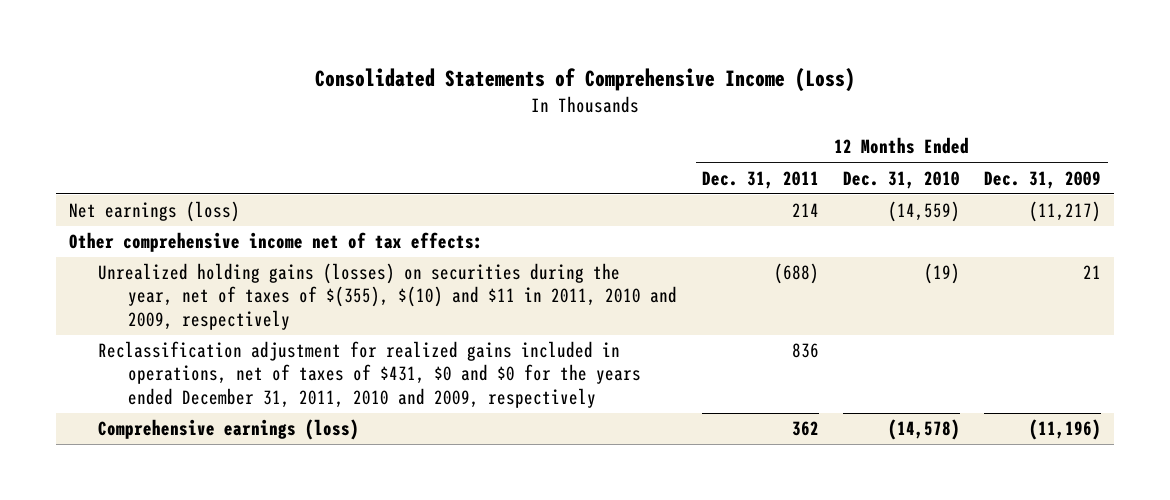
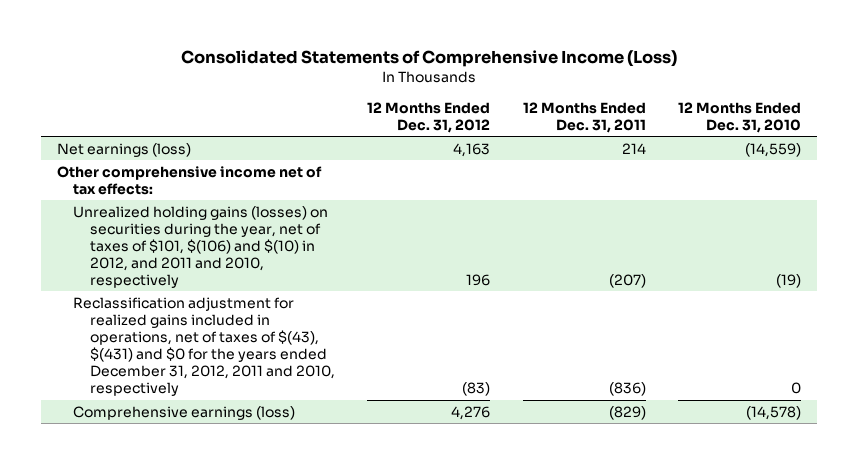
- | 12 Months Ended Dec. 31, 2011 | 12 Months Ended Dec. 31, 2010 | 12 Months Ended Dec. 31, 2009
+ | 12 Months Ended Dec. 31, 2012 | 12 Months Ended Dec. 31, 2011 | 12 Months Ended Dec. 31, 2010
- Unrealized holding gains (losses) on securities during the year, net of taxes of $(355), $(10) and $11 in 2011, 2010 and 2009, respectively | (688) | (19) | 21
- Reclassification adjustment for realized gains included in operations, net of taxes of $431, $0 and $0 for the years ended December 31, 2011, 2010 and 2009, respectively | 836 | |
- Comprehensive earnings (loss) | 362 | (14,578) | (11,196)
+ Unrealized holding gains (losses) on securities during the year, net of taxes of $101, $(106) and $(10) in 2012, and 2011 and 2010, respectively | 196 | (207) | (19)
+ Reclassification adjustment for realized gains included in operations, net of taxes of $(43), $(431) and $0 for the years ended December 31, 2012, 2011 and 2010, respectively | (83) | (836) | 0
+ Comprehensive earnings (loss) | 4,276 | (829) | (14,578)

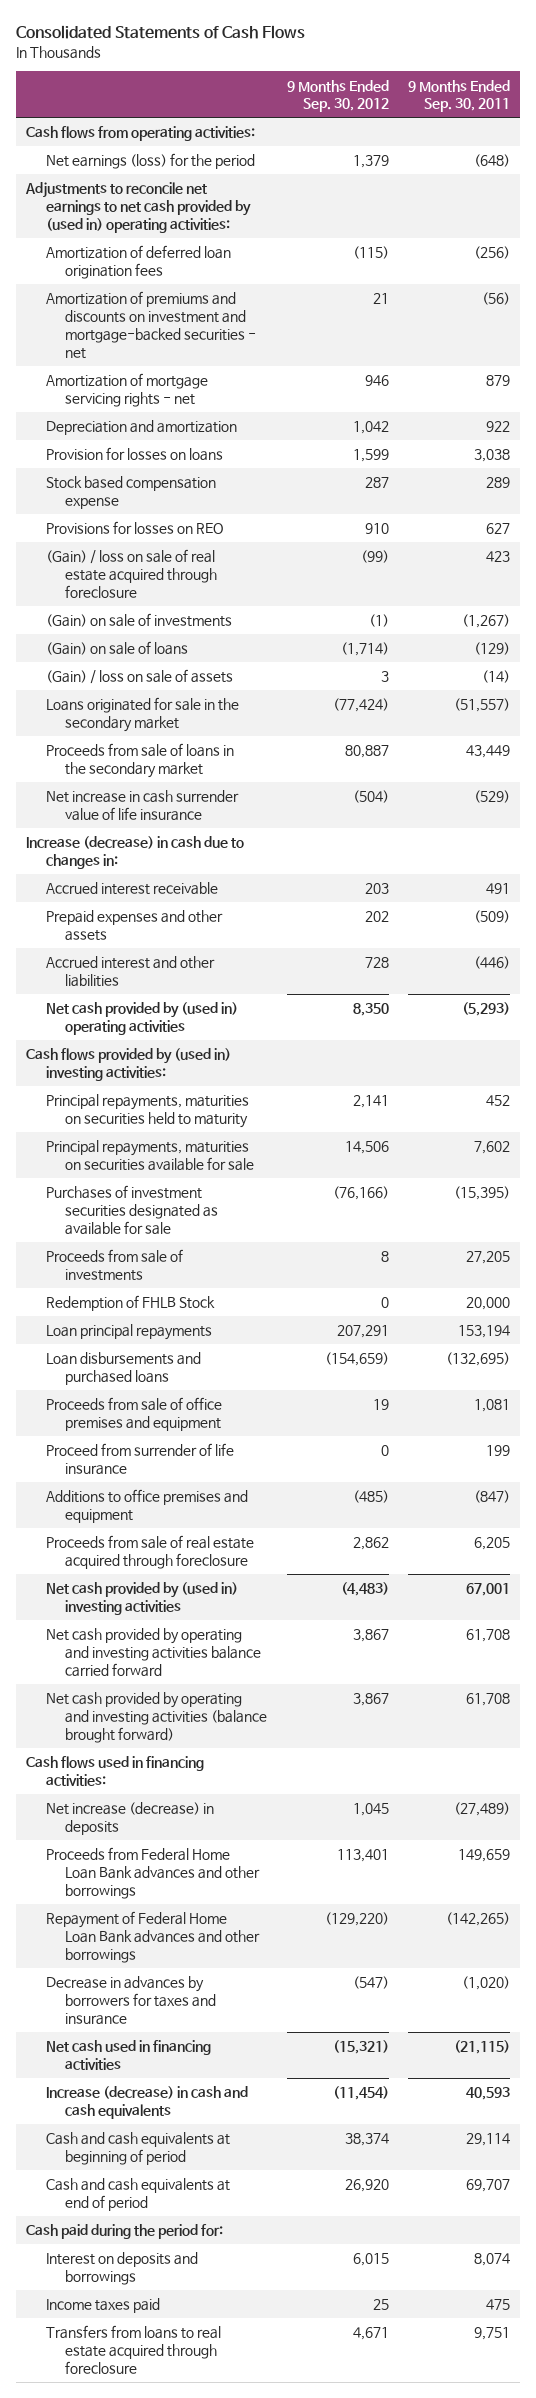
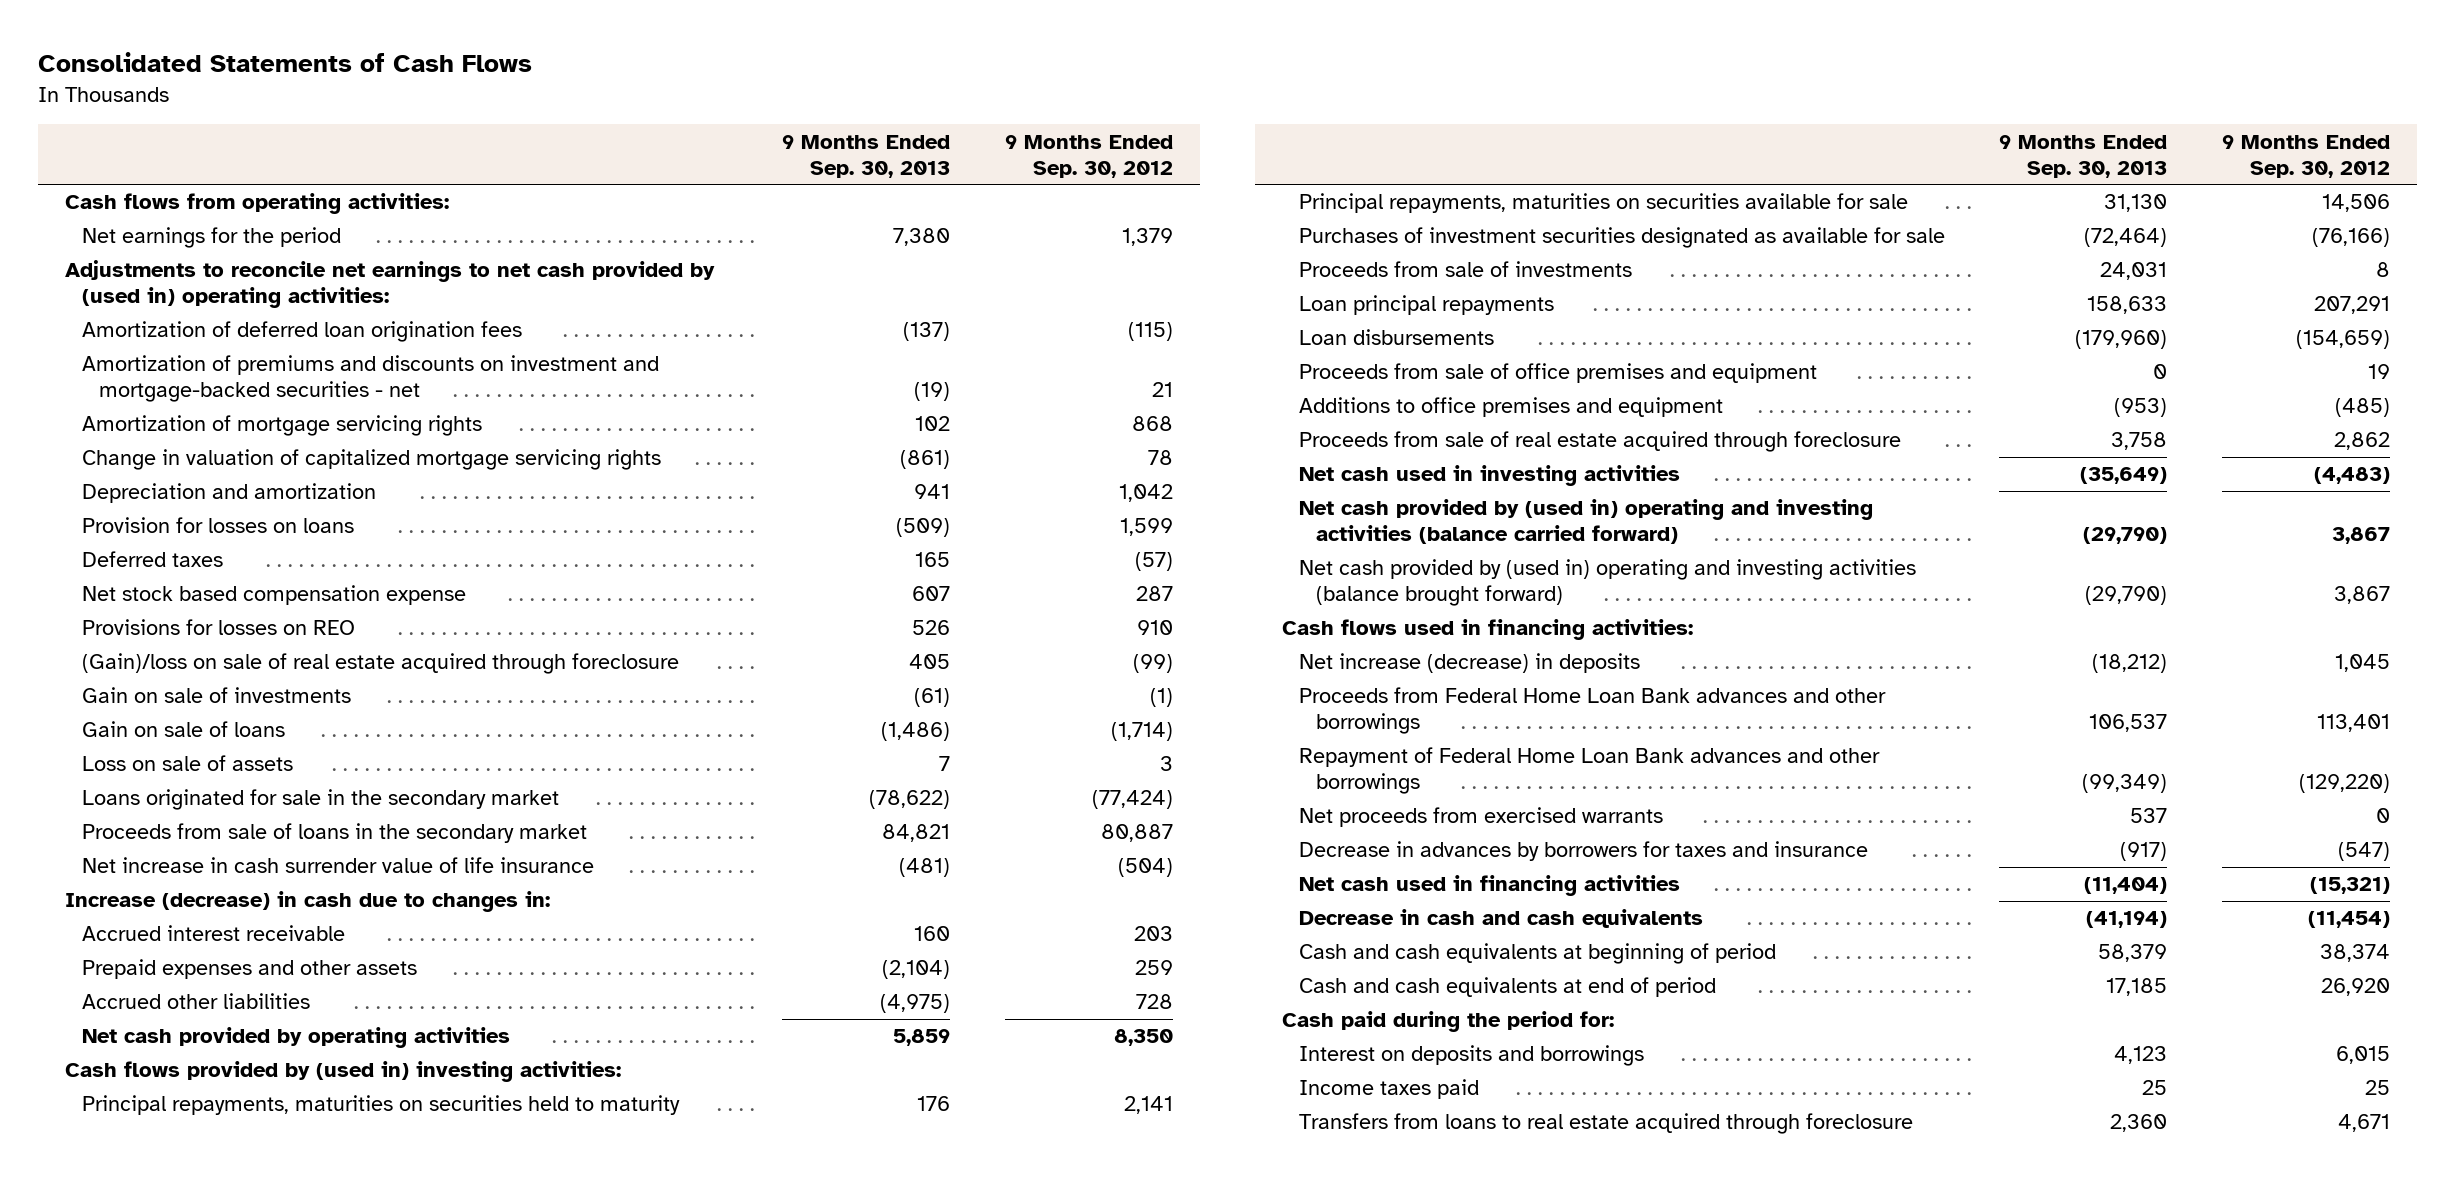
- | 9 Months Ended Sep. 30, 2012 | 9 Months Ended Sep. 30, 2011
+ | 9 Months Ended Sep. 30, 2013 | 9 Months Ended Sep. 30, 2012
- Net earnings (loss) for the period | 1,379 | (648)
+ Net earnings for the period | 7,380 | 1,379
- Amortization of mortgage servicing rights - net | 946 | 879
+ Amortization of mortgage servicing rights | 102 | 868
+ Change in valuation of capitalized mortgage servicing rights | (861) | 78
- Stock based compensation expense | 287 | 289
+ Deferred taxes | 165 | (57)
+ Net stock based compensation expense | 607 | 287
- (Gain) / loss on sale of real estate acquired through foreclosure | (99) | 423
- (Gain) on sale of investments | (1) | (1,267)
- (Gain) on sale of loans | (1,714) | (129)
- (Gain) / loss on sale of assets | 3 | (14)
+ (Gain)/loss on sale of real estate acquired through foreclosure | 405 | (99)
+ Gain on sale of investments | (61) | (1)
+ Gain on sale of loans | (1,486) | (1,714)
+ Loss on sale of assets | 7 | 3
- Prepaid expenses and other assets | 202 | (509)
- Accrued interest and other liabilities | 728 | (446)
- Net cash provided by (used in) operating activities | 8,350 | (5,293)
+ Prepaid expenses and other assets | (2,104) | 259
+ Accrued other liabilities | (4,975) | 728
+ Net cash provided by operating activities | 5,859 | 8,350
- Redemption of FHLB Stock | 0 | 20,000
- Loan disbursements and purchased loans | (154,659) | (132,695)
+ Loan disbursements | (179,960) | (154,659)
- Proceed from surrender of life insurance | 0 | 199
- Net cash provided by (used in) investing activities | (4,483) | 67,001
- Net cash provided by operating and investing activities balance carried forward | 3,867 | 61,708
- Net cash provided by operating and investing activities (balance brought forward) | 3,867 | 61,708
+ Net cash used in investing activities | (35,649) | (4,483)
+ Net cash provided by (used in) operating and investing activities (balance carried forward) | (29,790) | 3,867
+ Net cash provided by (used in) operating and investing activities (balance brought forward) | (29,790) | 3,867
+ Net proceeds from exercised warrants | 537 | 0
- Increase (decrease) in cash and cash equivalents | (11,454) | 40,593
+ Decrease in cash and cash equivalents | (41,194) | (11,454)

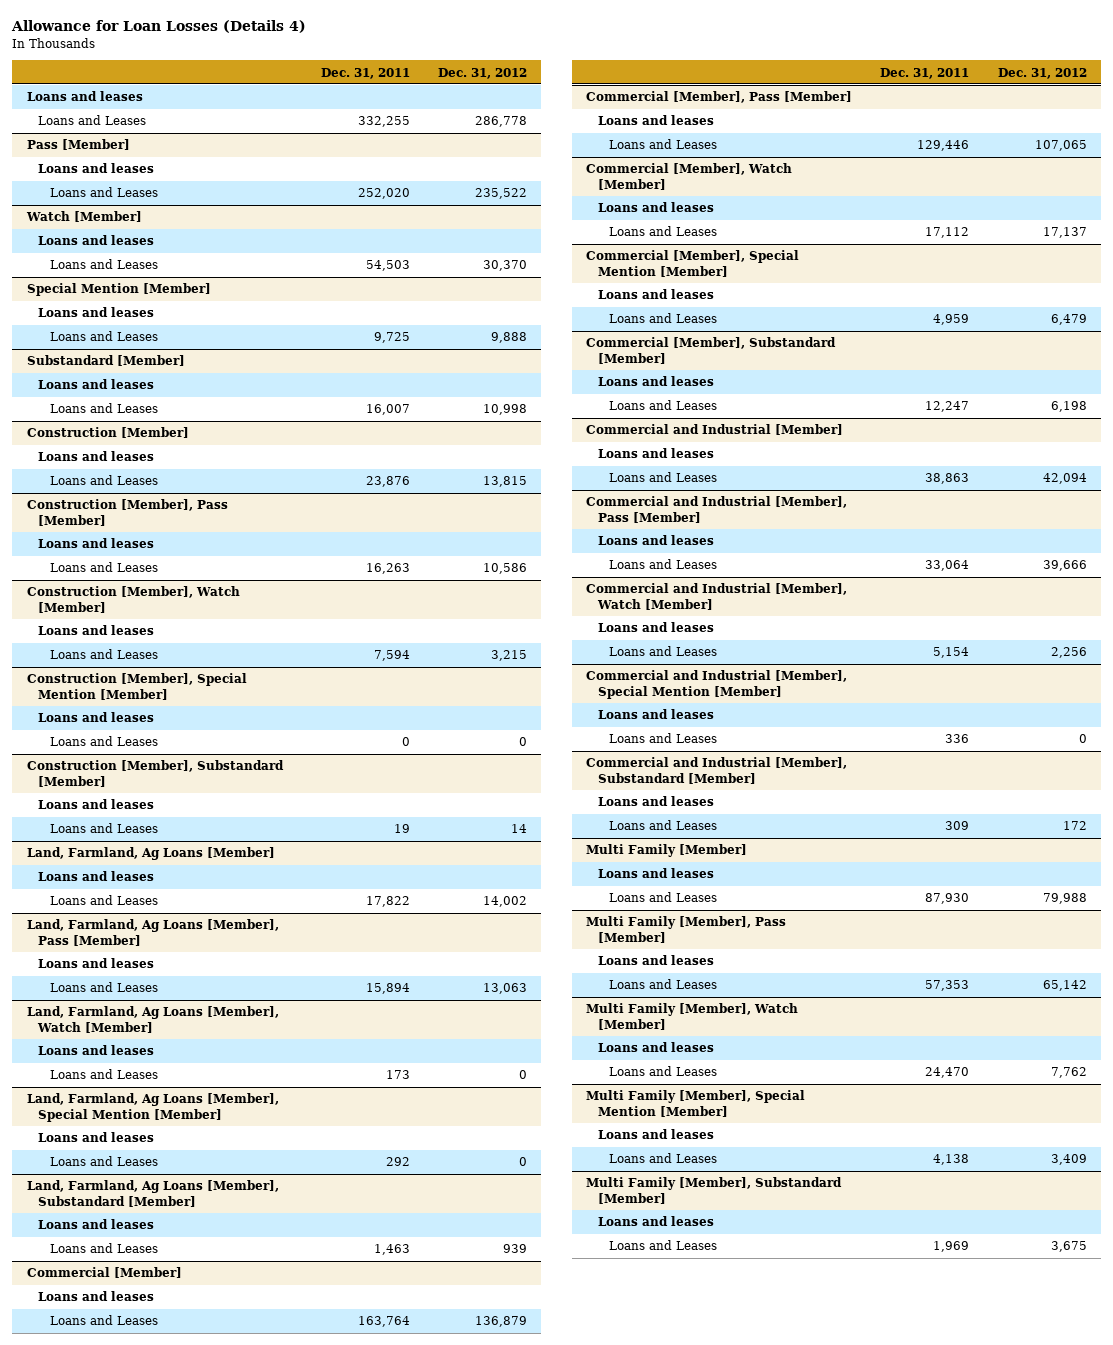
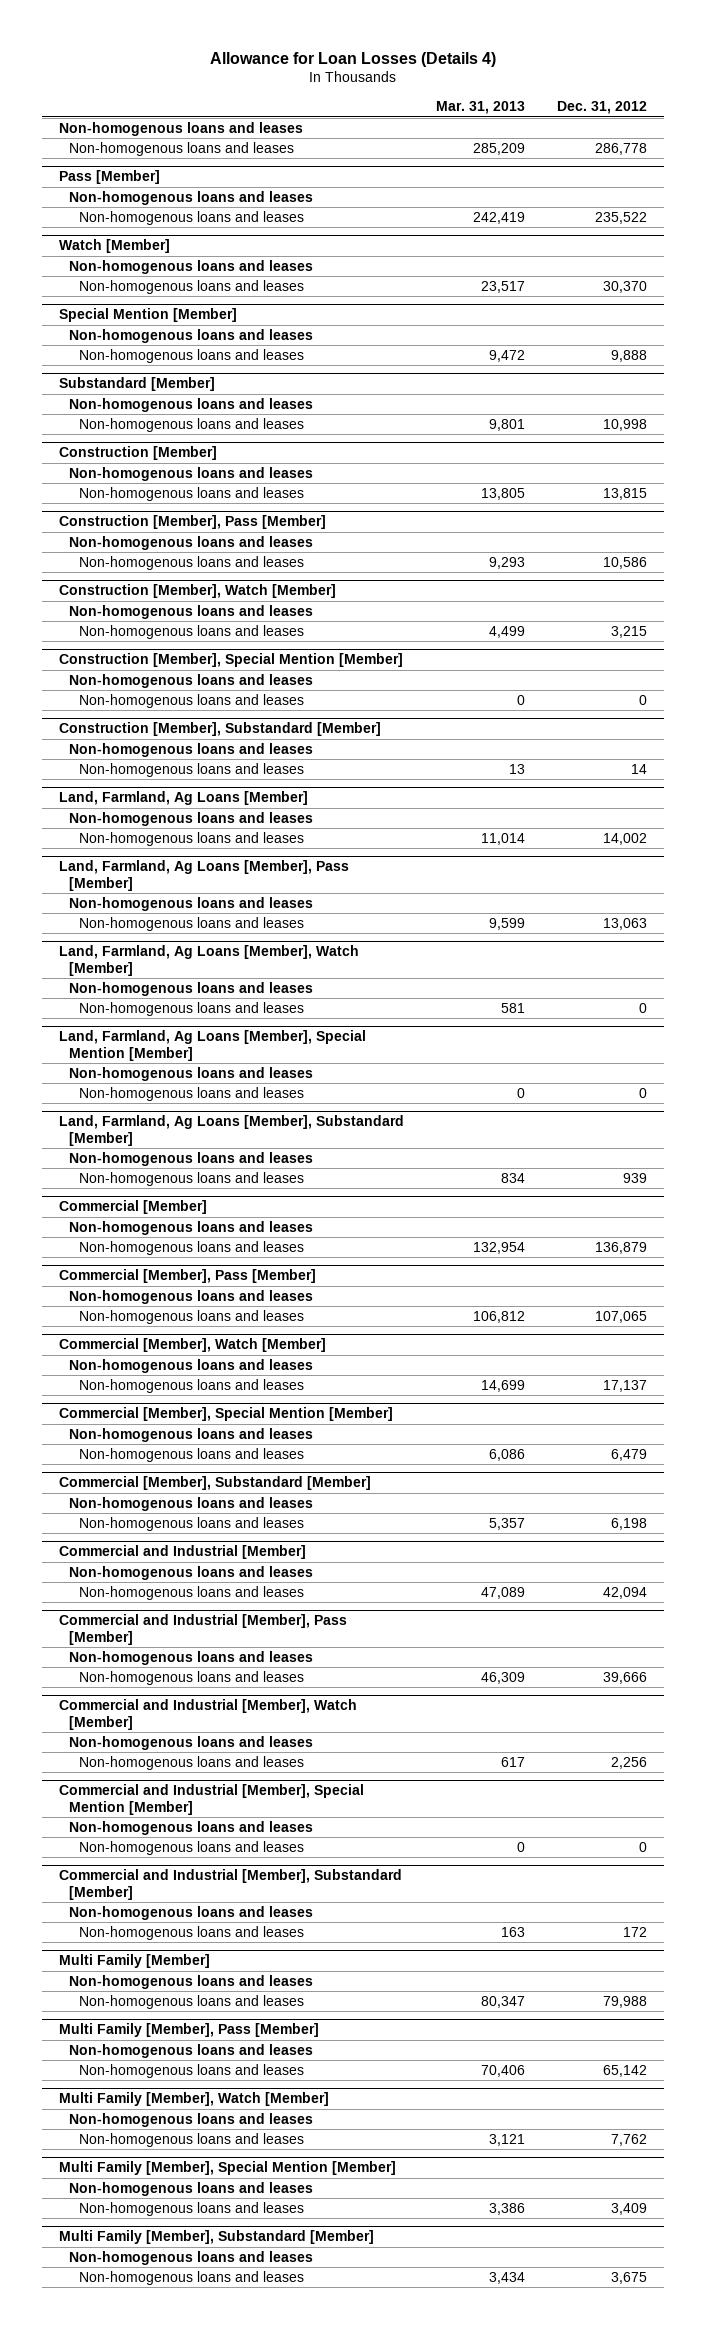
- | Dec. 31, 2011 | Dec. 31, 2012
+ | Mar. 31, 2013 | Dec. 31, 2012
- Loans and leases
- Loans and Leases | 332,255 | 286,778
+ Non-homogenous loans and leases
+ Non-homogenous loans and leases | 285,209 | 286,778
@ Pass [Member]
- Loans and leases
- Loans and Leases | 252,020 | 235,522
+ Non-homogenous loans and leases
+ Non-homogenous loans and leases | 242,419 | 235,522
@ Watch [Member]
- Loans and leases
- Loans and Leases | 54,503 | 30,370
+ Non-homogenous loans and leases
+ Non-homogenous loans and leases | 23,517 | 30,370
@ Special Mention [Member]
- Loans and leases
- Loans and Leases | 9,725 | 9,888
+ Non-homogenous loans and leases
+ Non-homogenous loans and leases | 9,472 | 9,888
@ Substandard [Member]
- Loans and leases
- Loans and Leases | 16,007 | 10,998
+ Non-homogenous loans and leases
+ Non-homogenous loans and leases | 9,801 | 10,998
@ Construction [Member]
- Loans and leases
- Loans and Leases | 23,876 | 13,815
+ Non-homogenous loans and leases
+ Non-homogenous loans and leases | 13,805 | 13,815
@ Construction [Member], Pass [Member]
- Loans and leases
- Loans and Leases | 16,263 | 10,586
+ Non-homogenous loans and leases
+ Non-homogenous loans and leases | 9,293 | 10,586
@ Construction [Member], Watch [Member]
- Loans and leases
- Loans and Leases | 7,594 | 3,215
+ Non-homogenous loans and leases
+ Non-homogenous loans and leases | 4,499 | 3,215
@ Construction [Member], Special Mention [Member]
- Loans and leases
- Loans and Leases | 0 | 0
+ Non-homogenous loans and leases
+ Non-homogenous loans and leases | 0 | 0
@ Construction [Member], Substandard [Member]
- Loans and leases
- Loans and Leases | 19 | 14
+ Non-homogenous loans and leases
+ Non-homogenous loans and leases | 13 | 14
@ Land, Farmland, Ag Loans [Member]
- Loans and leases
- Loans and Leases | 17,822 | 14,002
+ Non-homogenous loans and leases
+ Non-homogenous loans and leases | 11,014 | 14,002
@ Land, Farmland, Ag Loans [Member], Pass [Member]
- Loans and leases
- Loans and Leases | 15,894 | 13,063
+ Non-homogenous loans and leases
+ Non-homogenous loans and leases | 9,599 | 13,063
@ Land, Farmland, Ag Loans [Member], Watch [Member]
- Loans and leases
- Loans and Leases | 173 | 0
+ Non-homogenous loans and leases
+ Non-homogenous loans and leases | 581 | 0
@ Land, Farmland, Ag Loans [Member], Special Mention [Member]
- Loans and leases
- Loans and Leases | 292 | 0
+ Non-homogenous loans and leases
+ Non-homogenous loans and leases | 0 | 0
@ Land, Farmland, Ag Loans [Member], Substandard [Member]
- Loans and leases
- Loans and Leases | 1,463 | 939
+ Non-homogenous loans and leases
+ Non-homogenous loans and leases | 834 | 939
@ Commercial [Member]
- Loans and leases
- Loans and Leases | 163,764 | 136,879
+ Non-homogenous loans and leases
+ Non-homogenous loans and leases | 132,954 | 136,879
@ Commercial [Member], Pass [Member]
- Loans and leases
- Loans and Leases | 129,446 | 107,065
+ Non-homogenous loans and leases
+ Non-homogenous loans and leases | 106,812 | 107,065
@ Commercial [Member], Watch [Member]
- Loans and leases
- Loans and Leases | 17,112 | 17,137
+ Non-homogenous loans and leases
+ Non-homogenous loans and leases | 14,699 | 17,137
@ Commercial [Member], Special Mention [Member]
- Loans and leases
- Loans and Leases | 4,959 | 6,479
+ Non-homogenous loans and leases
+ Non-homogenous loans and leases | 6,086 | 6,479
@ Commercial [Member], Substandard [Member]
- Loans and leases
- Loans and Leases | 12,247 | 6,198
+ Non-homogenous loans and leases
+ Non-homogenous loans and leases | 5,357 | 6,198
@ Commercial and Industrial [Member]
- Loans and leases
- Loans and Leases | 38,863 | 42,094
+ Non-homogenous loans and leases
+ Non-homogenous loans and leases | 47,089 | 42,094
@ Commercial and Industrial [Member], Pass [Member]
- Loans and leases
- Loans and Leases | 33,064 | 39,666
+ Non-homogenous loans and leases
+ Non-homogenous loans and leases | 46,309 | 39,666
@ Commercial and Industrial [Member], Watch [Member]
- Loans and leases
- Loans and Leases | 5,154 | 2,256
+ Non-homogenous loans and leases
+ Non-homogenous loans and leases | 617 | 2,256
@ Commercial and Industrial [Member], Special Mention [Member]
- Loans and leases
- Loans and Leases | 336 | 0
+ Non-homogenous loans and leases
+ Non-homogenous loans and leases | 0 | 0
@ Commercial and Industrial [Member], Substandard [Member]
- Loans and leases
- Loans and Leases | 309 | 172
+ Non-homogenous loans and leases
+ Non-homogenous loans and leases | 163 | 172
@ Multi Family [Member]
- Loans and leases
- Loans and Leases | 87,930 | 79,988
+ Non-homogenous loans and leases
+ Non-homogenous loans and leases | 80,347 | 79,988
@ Multi Family [Member], Pass [Member]
- Loans and leases
- Loans and Leases | 57,353 | 65,142
+ Non-homogenous loans and leases
+ Non-homogenous loans and leases | 70,406 | 65,142
@ Multi Family [Member], Watch [Member]
- Loans and leases
- Loans and Leases | 24,470 | 7,762
+ Non-homogenous loans and leases
+ Non-homogenous loans and leases | 3,121 | 7,762
@ Multi Family [Member], Special Mention [Member]
- Loans and leases
- Loans and Leases | 4,138 | 3,409
+ Non-homogenous loans and leases
+ Non-homogenous loans and leases | 3,386 | 3,409
@ Multi Family [Member], Substandard [Member]
- Loans and leases
- Loans and Leases | 1,969 | 3,675
+ Non-homogenous loans and leases
+ Non-homogenous loans and leases | 3,434 | 3,675

